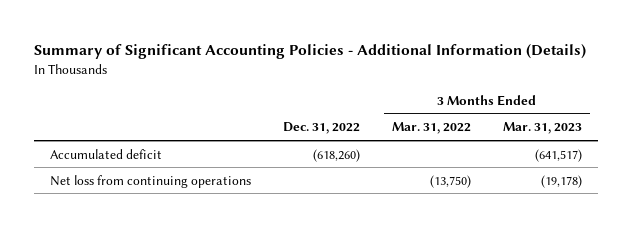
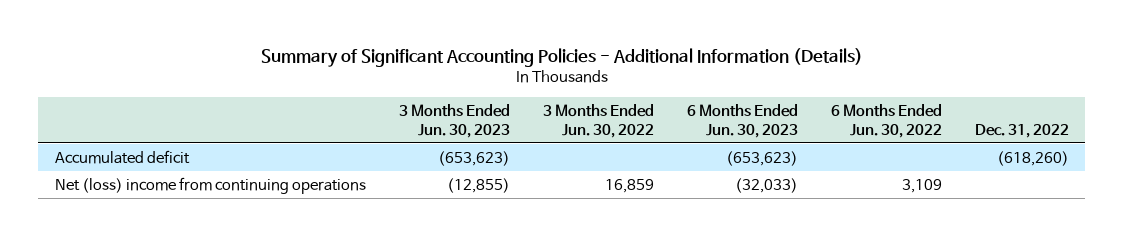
- | Dec. 31, 2022 | 3 Months Ended Mar. 31, 2022 | 3 Months Ended Mar. 31, 2023
+ | 3 Months Ended Jun. 30, 2023 | 3 Months Ended Jun. 30, 2022 | 6 Months Ended Jun. 30, 2023 | 6 Months Ended Jun. 30, 2022 | Dec. 31, 2022
- Net loss from continuing operations | | (13,750) | (19,178)
+ Net (loss) income from continuing operations | (12,855) | 16,859 | (32,033) | 3,109 |

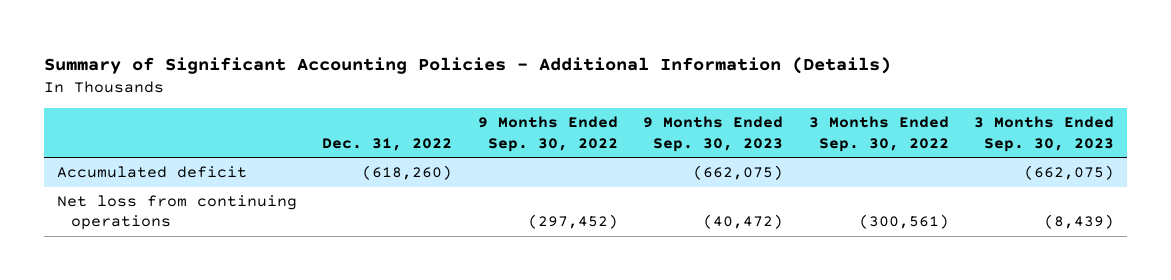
- | 3 Months Ended Jun. 30, 2023 | 3 Months Ended Jun. 30, 2022 | 6 Months Ended Jun. 30, 2023 | 6 Months Ended Jun. 30, 2022 | Dec. 31, 2022
+ | Dec. 31, 2022 | 9 Months Ended Sep. 30, 2022 | 9 Months Ended Sep. 30, 2023 | 3 Months Ended Sep. 30, 2022 | 3 Months Ended Sep. 30, 2023
- Net (loss) income from continuing operations | (12,855) | 16,859 | (32,033) | 3,109 |
+ Net loss from continuing operations | | (297,452) | (40,472) | (300,561) | (8,439)

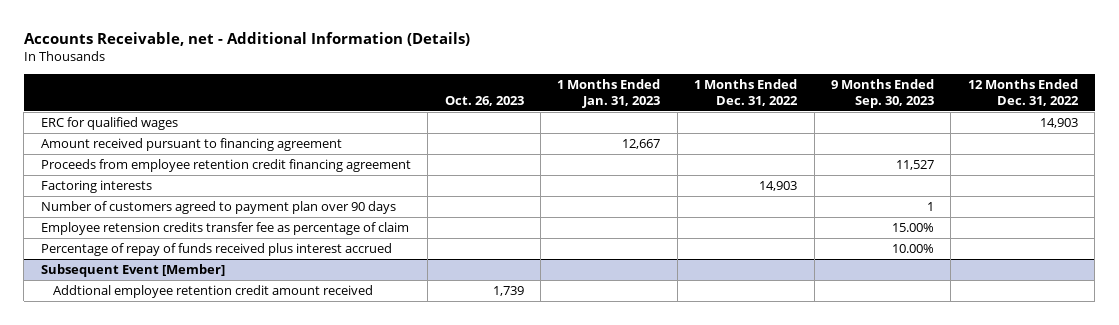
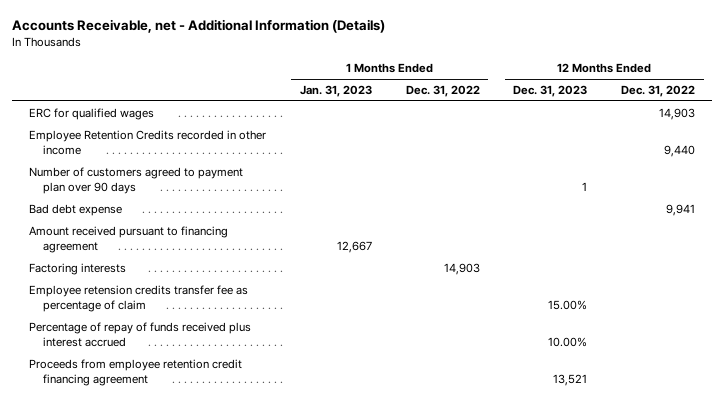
- | Oct. 26, 2023 | 1 Months Ended Jan. 31, 2023 | 1 Months Ended Dec. 31, 2022 | 9 Months Ended Sep. 30, 2023 | 12 Months Ended Dec. 31, 2022
+ | 1 Months Ended Jan. 31, 2023 | 1 Months Ended Dec. 31, 2022 | 12 Months Ended Dec. 31, 2023 | 12 Months Ended Dec. 31, 2022
+ Employee Retention Credits recorded in other income | | | | 9,440
moved up: Number of customers agreed to payment plan over 90 days | | | 1 |
+ Bad debt expense | | | | 9,941
- Subsequent Event [Member]
- Addtional employee retention credit amount received | 1,739 | | | |
moved down: Proceeds from employee retention credit financing agreement | | | 13,521 |

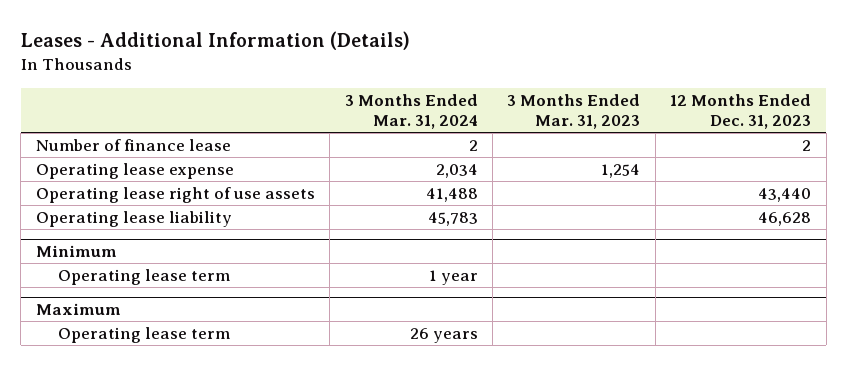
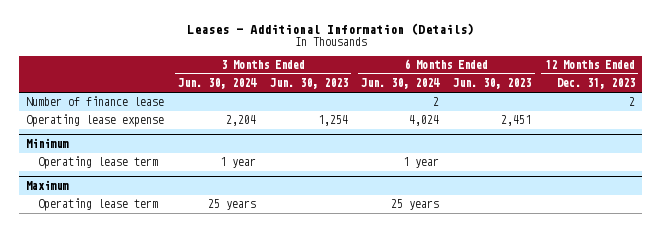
- | 3 Months Ended Mar. 31, 2024 | 3 Months Ended Mar. 31, 2023 | 12 Months Ended Dec. 31, 2023
+ | 3 Months Ended Jun. 30, 2024 | 3 Months Ended Jun. 30, 2023 | 6 Months Ended Jun. 30, 2024 | 6 Months Ended Jun. 30, 2023 | 12 Months Ended Dec. 31, 2023
- Operating lease right of use assets | 41,488 | | 43,440
- Operating lease liability | 45,783 | | 46,628

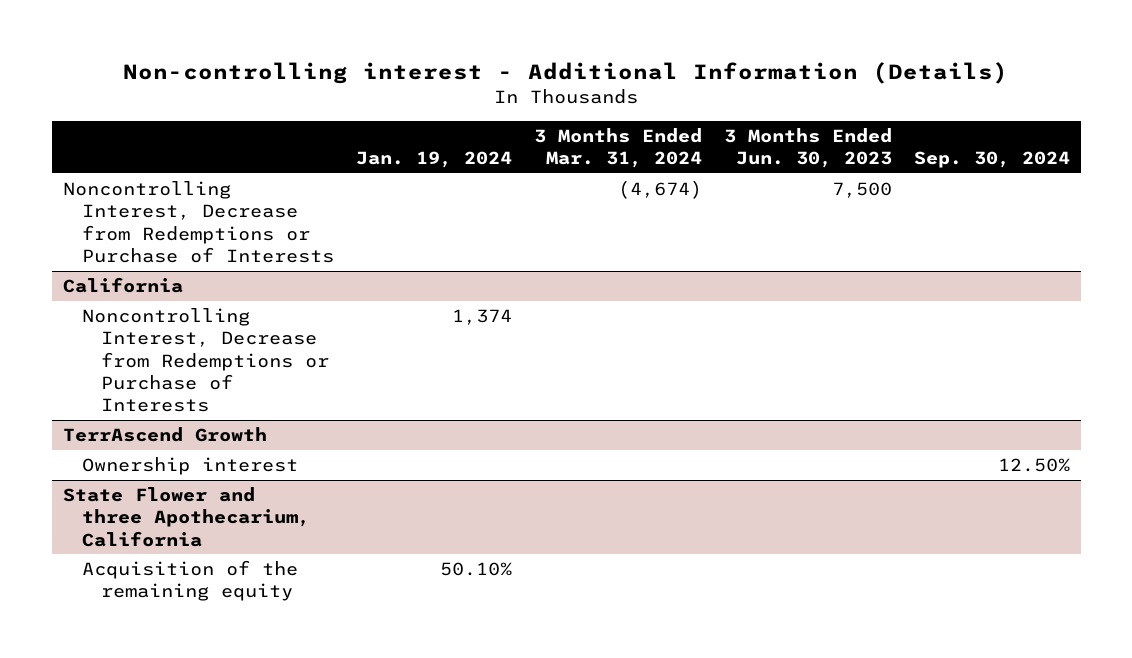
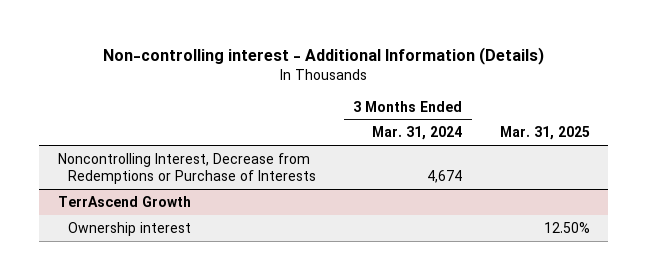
- | Jan. 19, 2024 | 3 Months Ended Mar. 31, 2024 | 3 Months Ended Jun. 30, 2023 | Sep. 30, 2024
+ | 3 Months Ended Mar. 31, 2024 | Mar. 31, 2025
- Noncontrolling Interest, Decrease from Redemptions or Purchase of Interests | | (4,674) | 7,500 |
- California
- Noncontrolling Interest, Decrease from Redemptions or Purchase of Interests | 1,374 | | |
+ Noncontrolling Interest, Decrease from Redemptions or Purchase of Interests | 4,674 |
- State Flower and three Apothecarium, California
- Acquisition of the remaining equity | 50.10% | | |

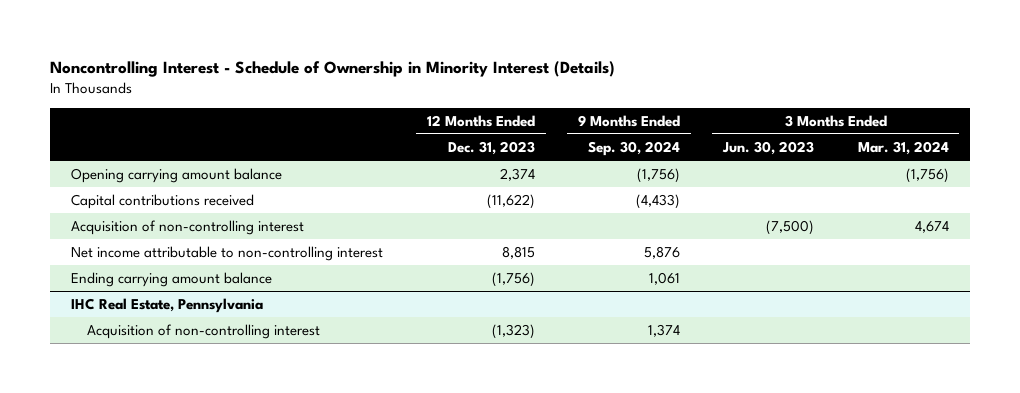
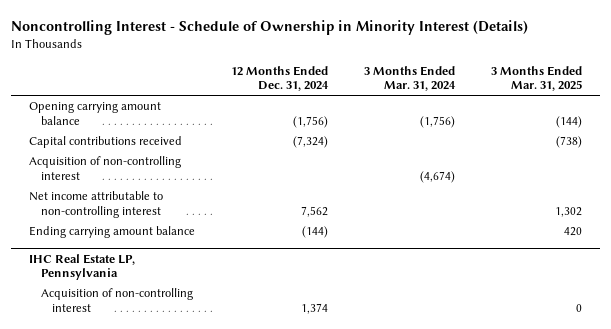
- | 12 Months Ended Dec. 31, 2023 | 9 Months Ended Sep. 30, 2024 | 3 Months Ended Jun. 30, 2023 | 3 Months Ended Mar. 31, 2024
+ | 12 Months Ended Dec. 31, 2024 | 3 Months Ended Mar. 31, 2024 | 3 Months Ended Mar. 31, 2025
- Acquisition of non-controlling interest | | | (7,500) | 4,674
+ Acquisition of non-controlling interest | | (4,674) |
- IHC Real Estate, Pennsylvania
+ IHC Real Estate LP, Pennsylvania

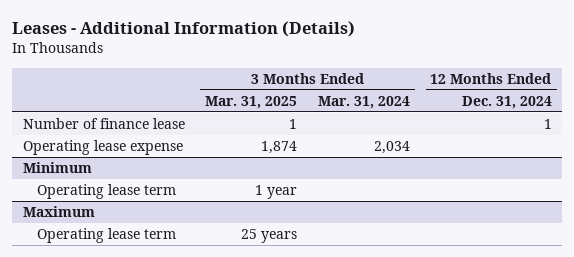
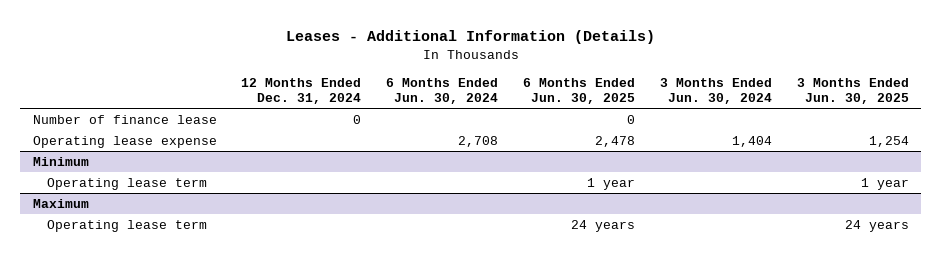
- | 3 Months Ended Mar. 31, 2025 | 3 Months Ended Mar. 31, 2024 | 12 Months Ended Dec. 31, 2024
+ | 12 Months Ended Dec. 31, 2024 | 6 Months Ended Jun. 30, 2024 | 6 Months Ended Jun. 30, 2025 | 3 Months Ended Jun. 30, 2024 | 3 Months Ended Jun. 30, 2025
- Number of finance lease | 1 | | 1
+ Number of finance lease | 0 | | 0 | |

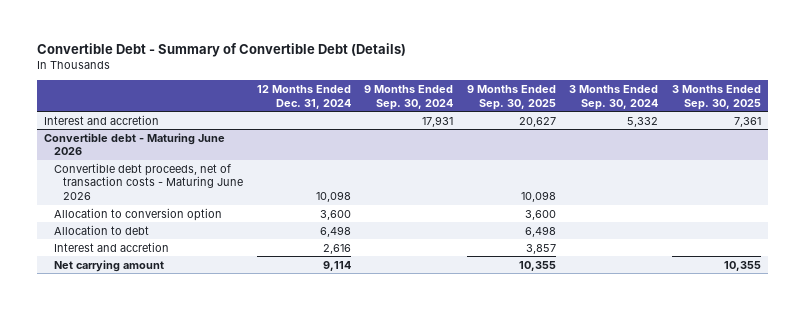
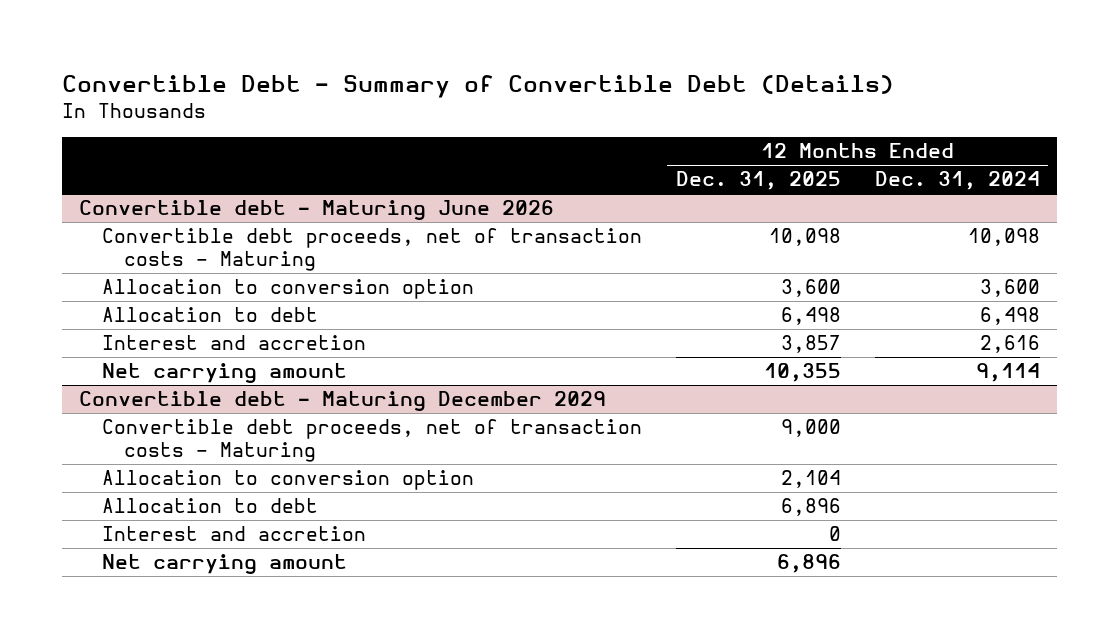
- | 12 Months Ended Dec. 31, 2024 | 9 Months Ended Sep. 30, 2024 | 9 Months Ended Sep. 30, 2025 | 3 Months Ended Sep. 30, 2024 | 3 Months Ended Sep. 30, 2025
+ | 12 Months Ended Dec. 31, 2025 | 12 Months Ended Dec. 31, 2024
- Interest and accretion | | 17,931 | 20,627 | 5,332 | 7,361
@ Convertible debt - Maturing June 2026
- Convertible debt proceeds, net of transaction costs - Maturing June 2026 | 10,098 | | 10,098 | |
+ Convertible debt proceeds, net of transaction costs - Maturing | 10,098 | 10,098
+ Convertible debt - Maturing December 2029
+ Convertible debt proceeds, net of transaction costs - Maturing | 9,000 |
+ Allocation to conversion option | 2,104 |
+ Allocation to debt | 6,896 |
+ Interest and accretion | 0 |
+ Net carrying amount | 6,896 |

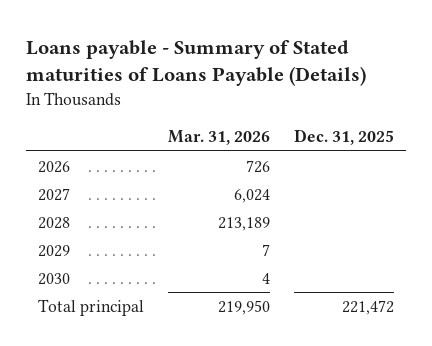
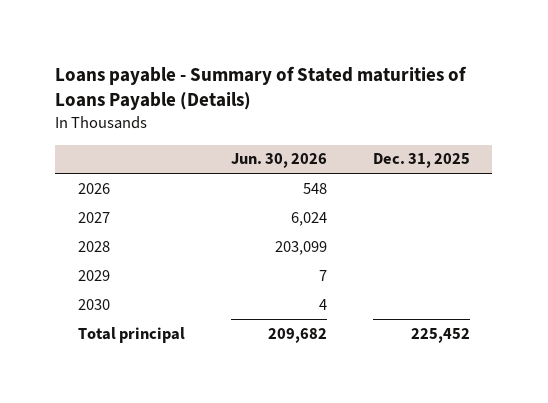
- | Mar. 31, 2026 | Dec. 31, 2025
+ | Jun. 30, 2026 | Dec. 31, 2025
- Total principal | 219,950 | 221,472
+ Total principal | 209,682 | 225,452

